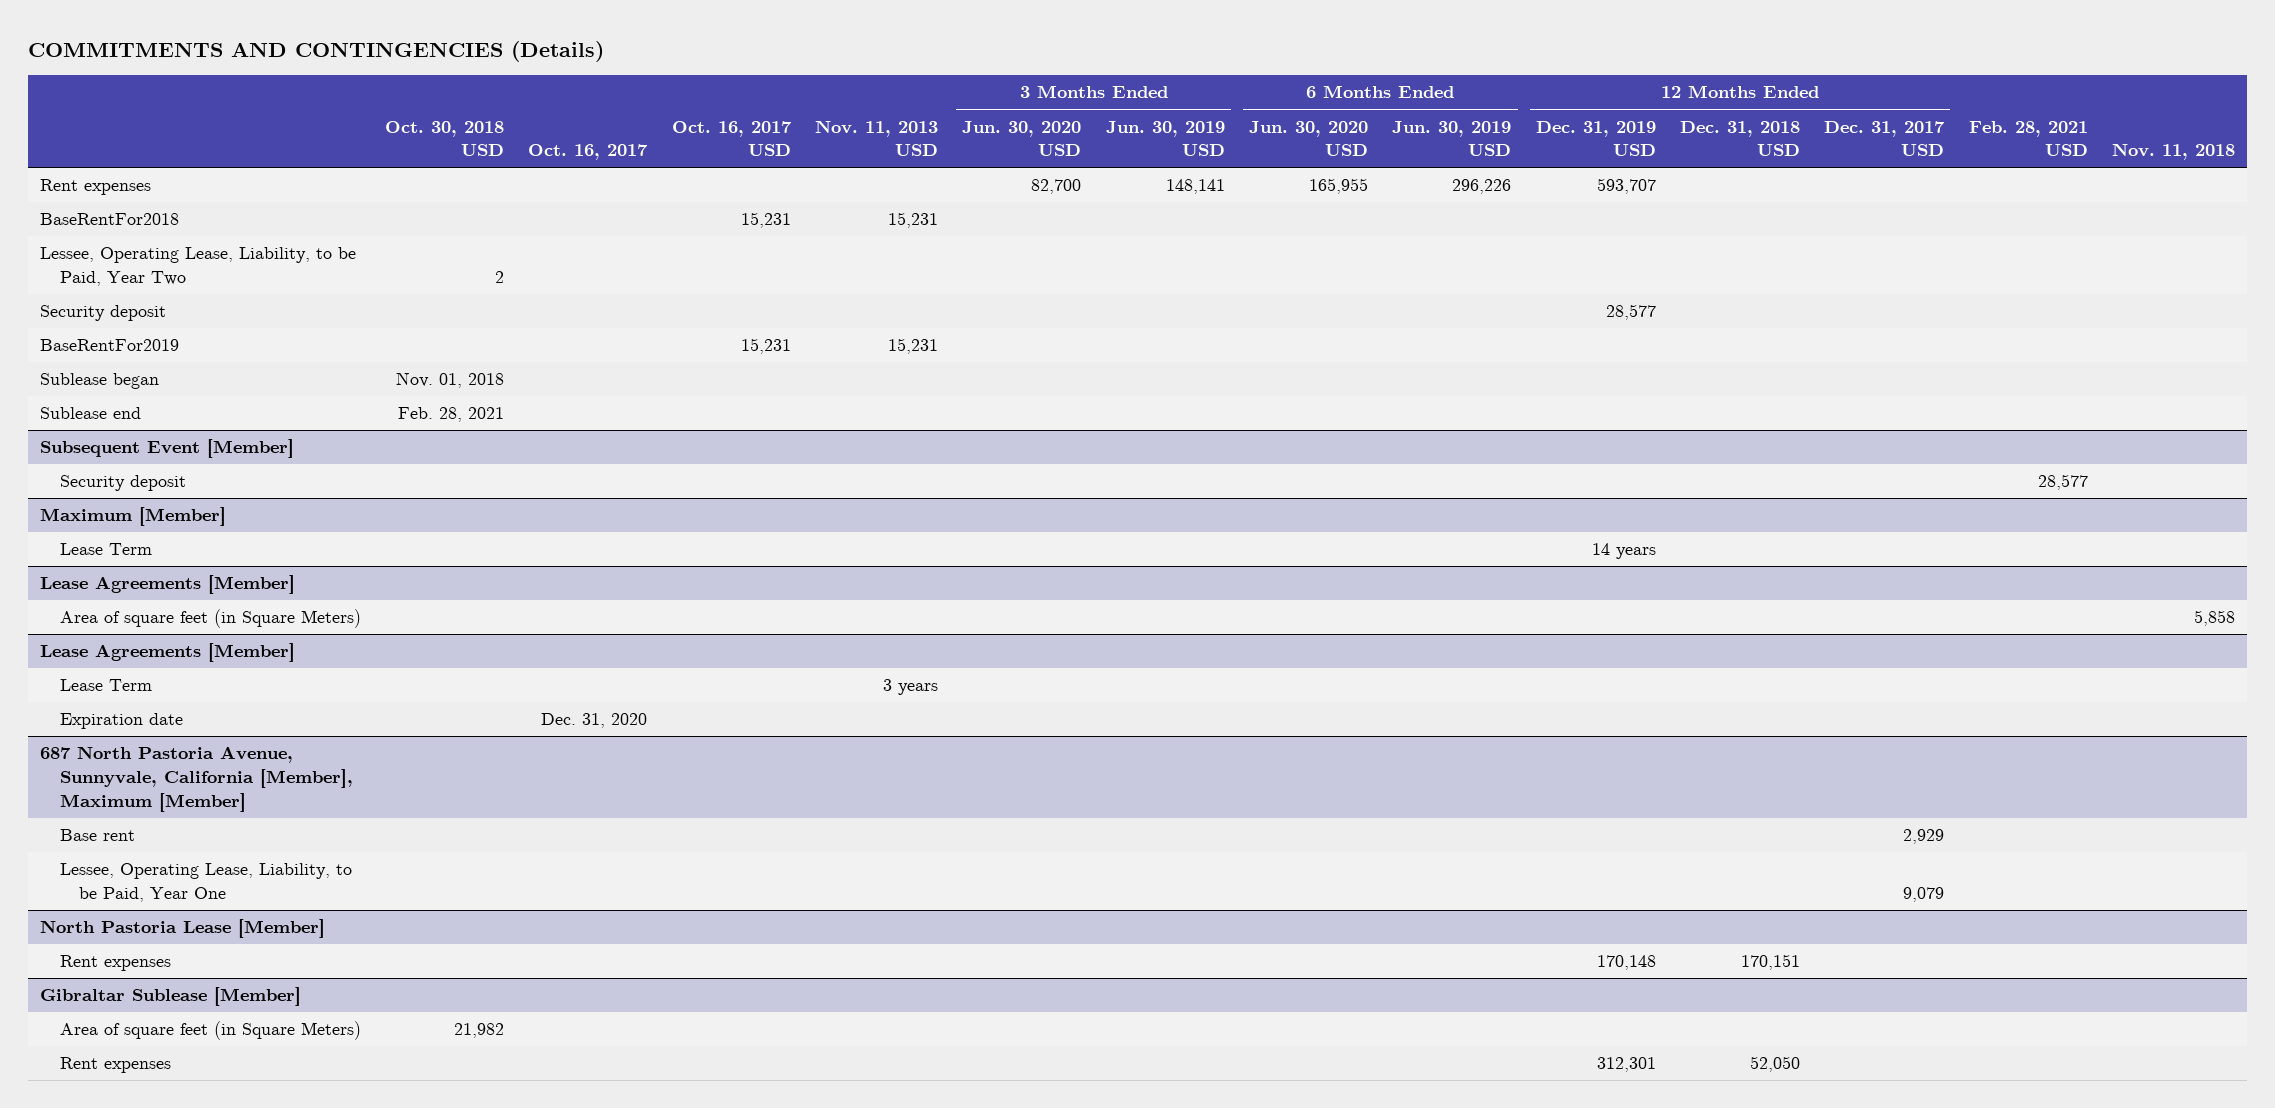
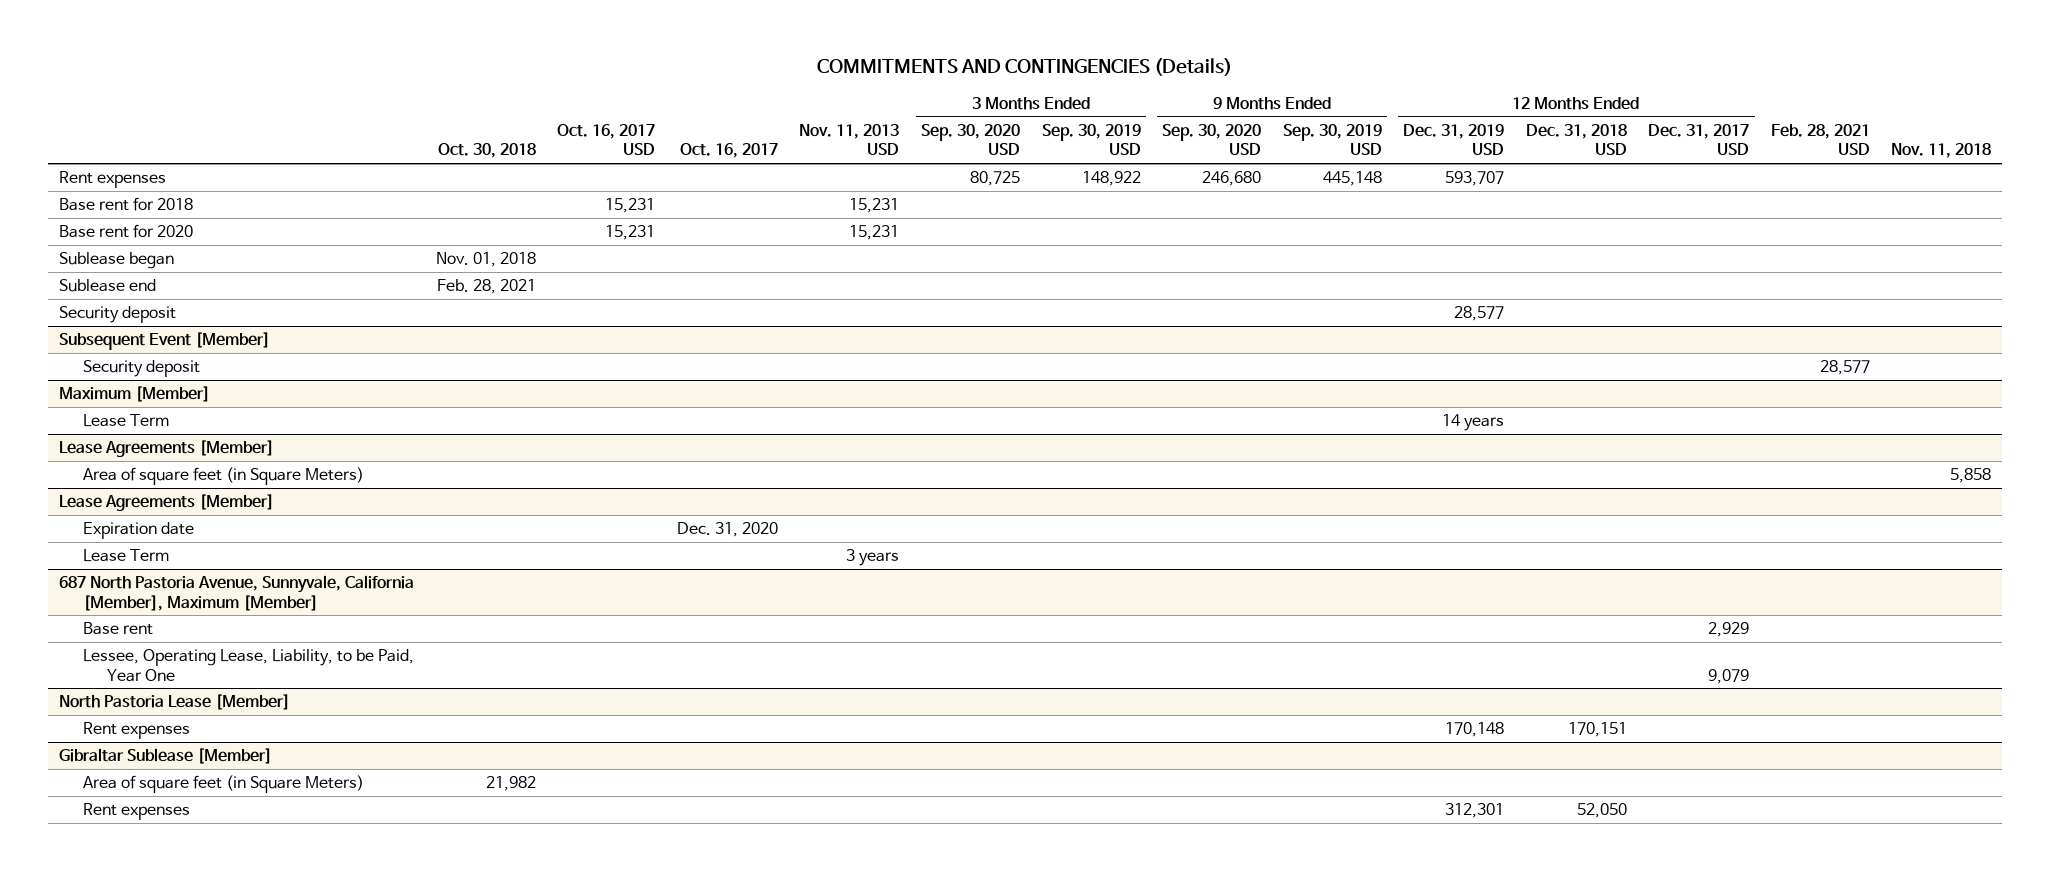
- | Oct. 30, 2018 USD | Oct. 16, 2017 | Oct. 16, 2017 USD | Nov. 11, 2013 USD | 3 Months Ended Jun. 30, 2020 USD | 3 Months Ended Jun. 30, 2019 USD | 6 Months Ended Jun. 30, 2020 USD | 6 Months Ended Jun. 30, 2019 USD | 12 Months Ended Dec. 31, 2019 USD | 12 Months Ended Dec. 31, 2018 USD | 12 Months Ended Dec. 31, 2017 USD | Feb. 28, 2021 USD | Nov. 11, 2018
+ | Oct. 30, 2018 | Oct. 16, 2017 USD | Oct. 16, 2017 | Nov. 11, 2013 USD | 3 Months Ended Sep. 30, 2020 USD | 3 Months Ended Sep. 30, 2019 USD | 9 Months Ended Sep. 30, 2020 USD | 9 Months Ended Sep. 30, 2019 USD | 12 Months Ended Dec. 31, 2019 USD | 12 Months Ended Dec. 31, 2018 USD | 12 Months Ended Dec. 31, 2017 USD | Feb. 28, 2021 USD | Nov. 11, 2018
- BaseRentFor2018 | | | 15,231 | 15,231 | | | | | | | | |
- Lessee, Operating Lease, Liability, to be Paid, Year Two | 2 | | | | | | | | | | | |
- BaseRentFor2019 | | | 15,231 | 15,231 | | | | | | | | |
+ Base rent for 2018 | | 15,231 | | 15,231 | | | | | | | | |
+ Base rent for 2020 | | 15,231 | | 15,231 | | | | | | | | |
moved down: Security deposit | | | | | | | | | 28,577 | | | |
@ Lease Agreements [Member]
moved down: Lease Term | | | | 3 years | | | | | | | | |

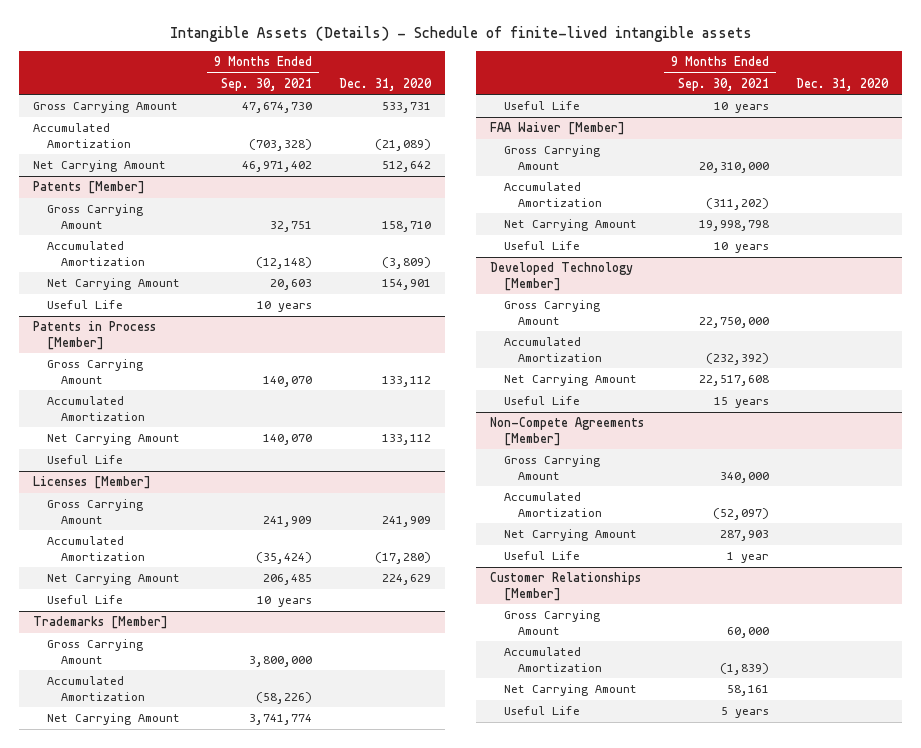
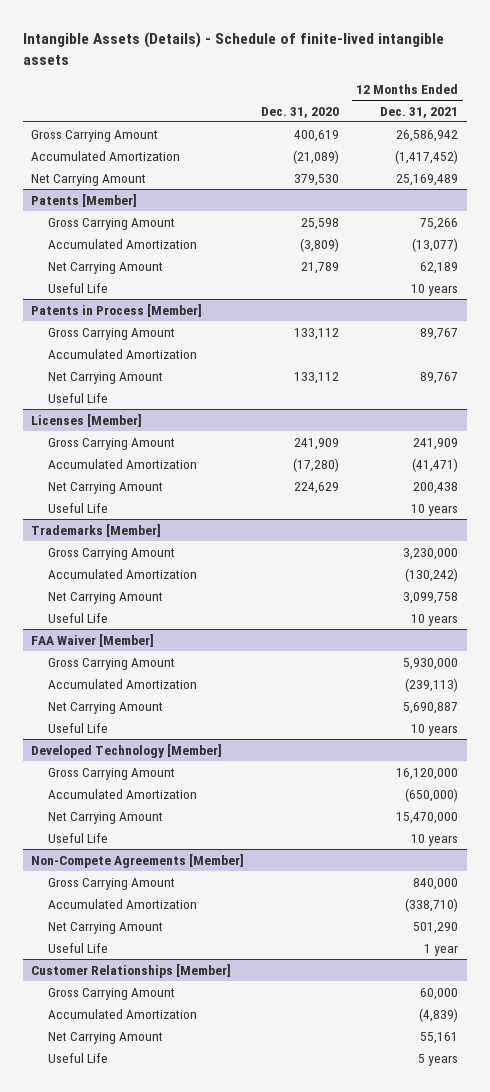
- | 9 Months Ended Sep. 30, 2021 | Dec. 31, 2020
+ | Dec. 31, 2020 | 12 Months Ended Dec. 31, 2021
- Gross Carrying Amount | 47,674,730 | 533,731
+ Gross Carrying Amount | 400,619 | 26,586,942
- Net Carrying Amount | 46,971,402 | 512,642
+ Net Carrying Amount | 379,530 | 25,169,489
@ Patents [Member]
- Gross Carrying Amount | 32,751 | 158,710
+ Gross Carrying Amount | 25,598 | 75,266
- Net Carrying Amount | 20,603 | 154,901
+ Net Carrying Amount | 21,789 | 62,189

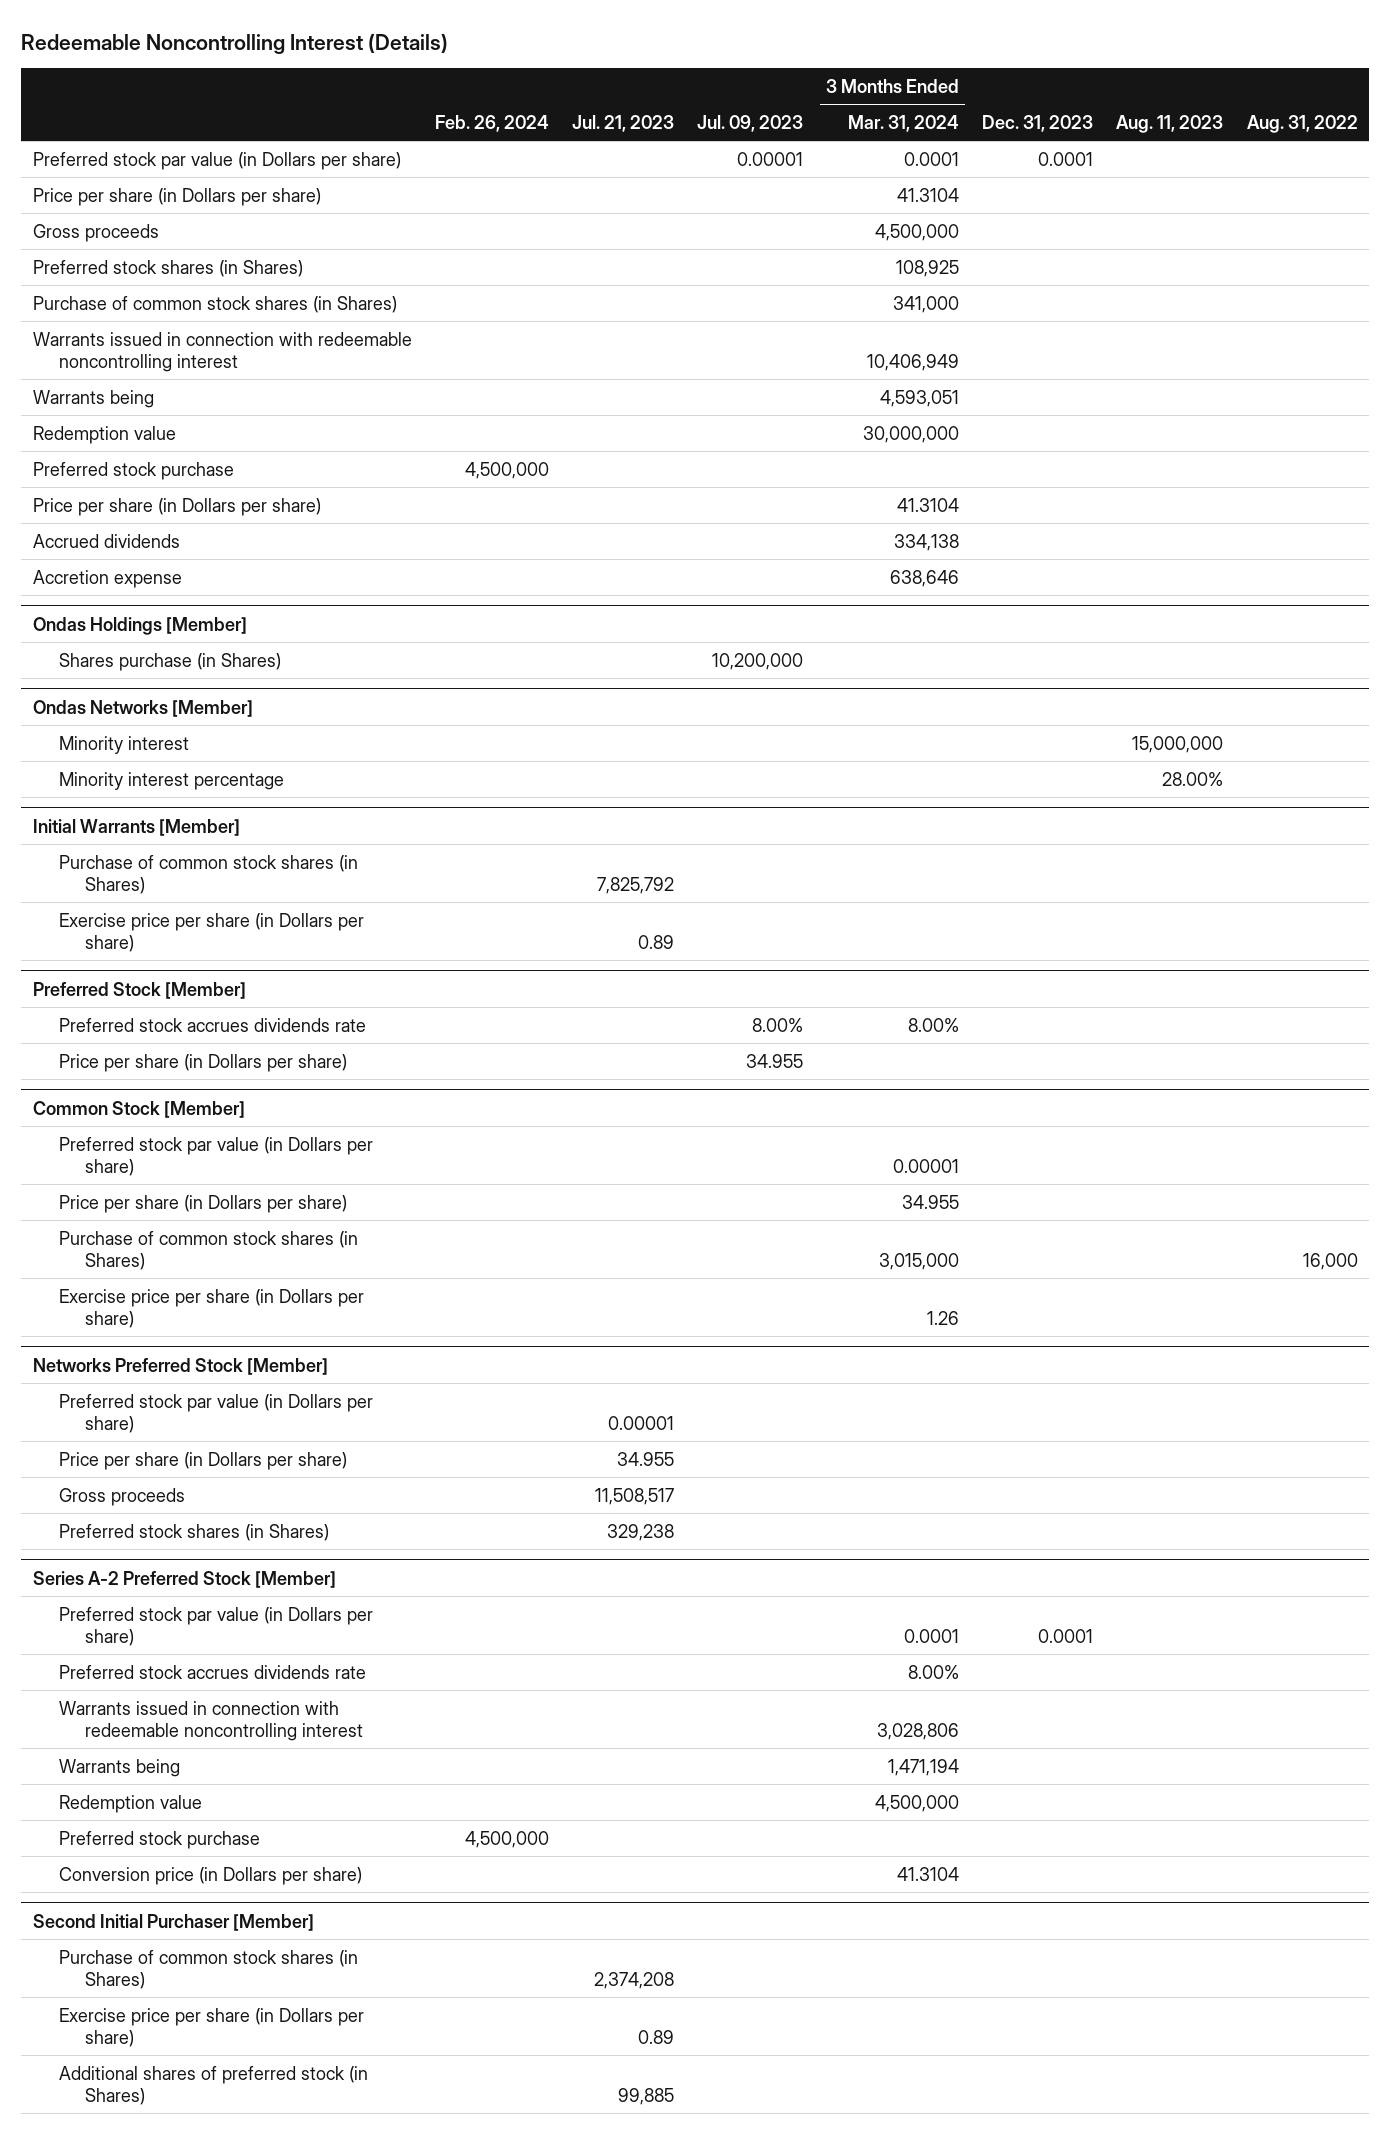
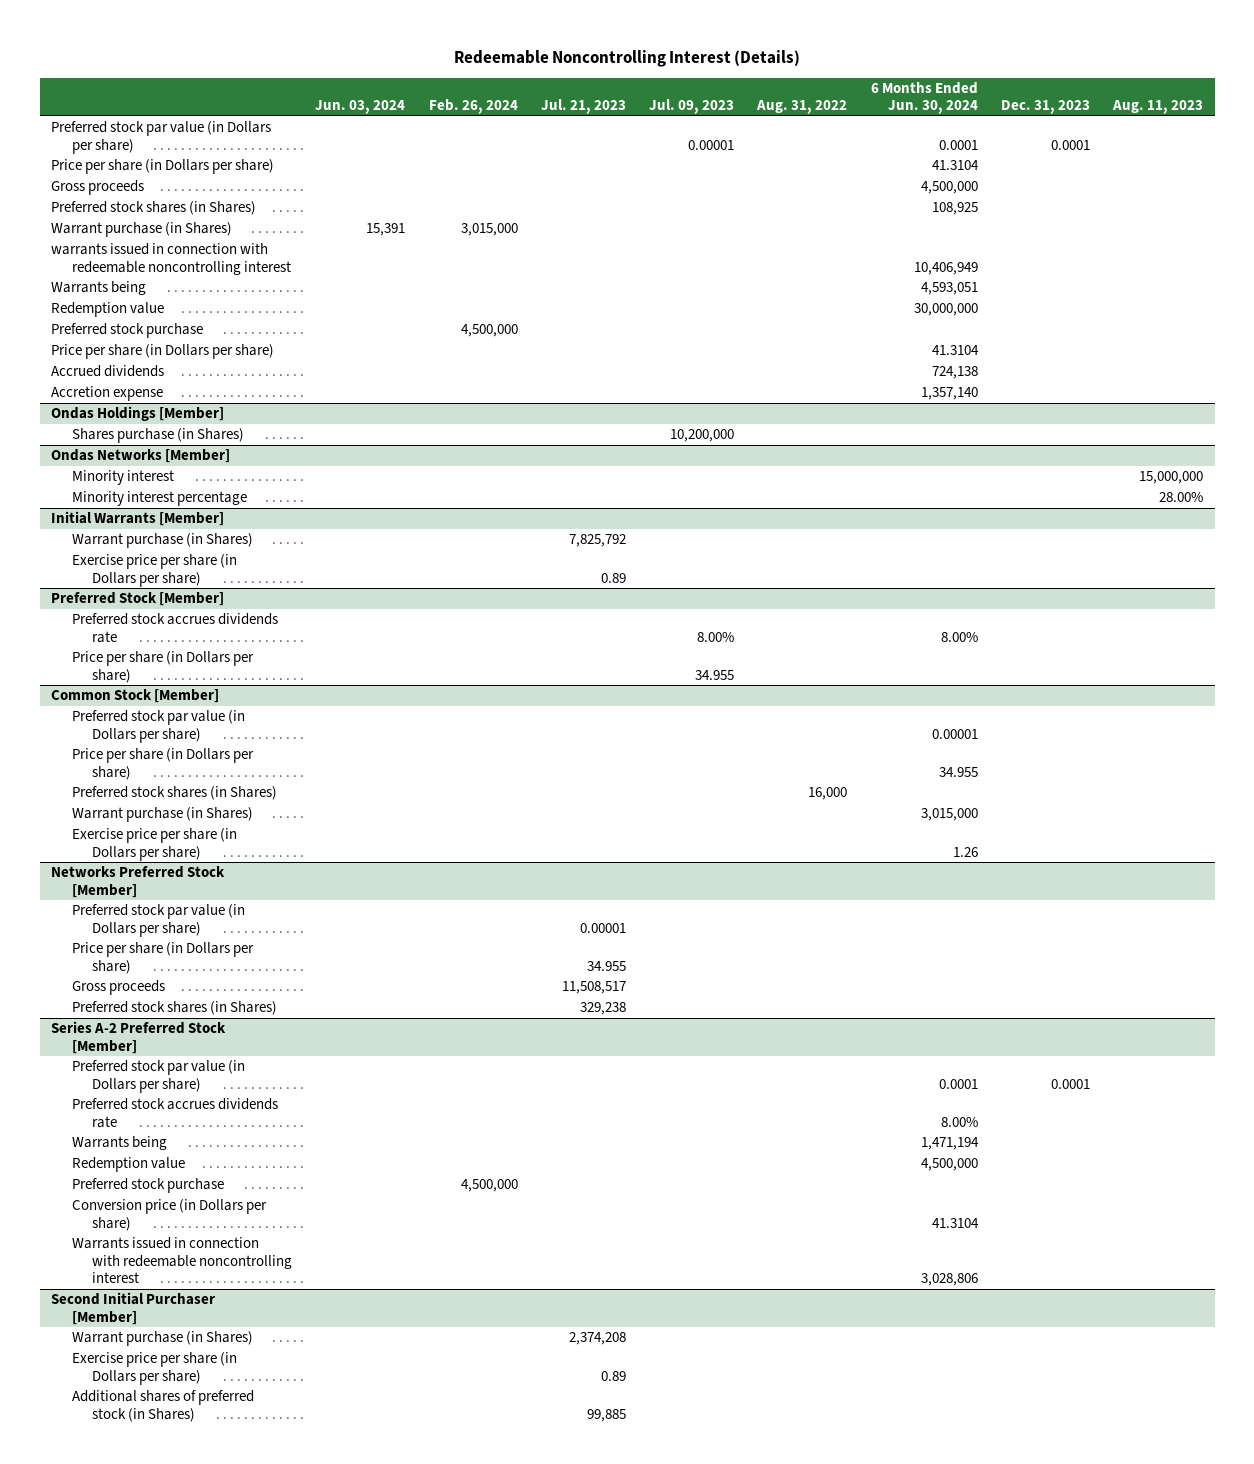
- | Feb. 26, 2024 | Jul. 21, 2023 | Jul. 09, 2023 | 3 Months Ended Mar. 31, 2024 | Dec. 31, 2023 | Aug. 11, 2023 | Aug. 31, 2022
+ | Jun. 03, 2024 | Feb. 26, 2024 | Jul. 21, 2023 | Jul. 09, 2023 | Aug. 31, 2022 | 6 Months Ended Jun. 30, 2024 | Dec. 31, 2023 | Aug. 11, 2023
- Purchase of common stock shares (in Shares) | | | | 341,000 | | |
- Warrants issued in connection with redeemable noncontrolling interest | | | | 10,406,949 | | |
+ Warrant purchase (in Shares) | 15,391 | 3,015,000 | | | | | |
+ warrants issued in connection with redeemable noncontrolling interest | | | | | | 10,406,949 | |
@ Initial Warrants [Member]
- Purchase of common stock shares (in Shares) | | 7,825,792 | | | | |
+ Warrant purchase (in Shares) | | | 7,825,792 | | | | |
@ Common Stock [Member]
- Purchase of common stock shares (in Shares) | | | | 3,015,000 | | | 16,000
+ Preferred stock shares (in Shares) | | | | | 16,000 | | |
+ Warrant purchase (in Shares) | | | | | | 3,015,000 | |
@ Series A-2 Preferred Stock [Member]
moved down: Warrants issued in connection with redeemable noncontrolling interest | | | | | | 3,028,806 | |
@ Second Initial Purchaser [Member]
- Purchase of common stock shares (in Shares) | | 2,374,208 | | | | |
+ Warrant purchase (in Shares) | | | 2,374,208 | | | | |

